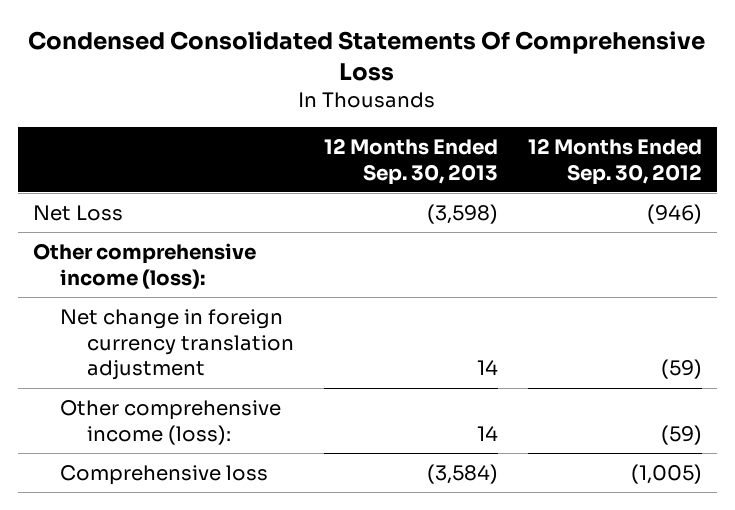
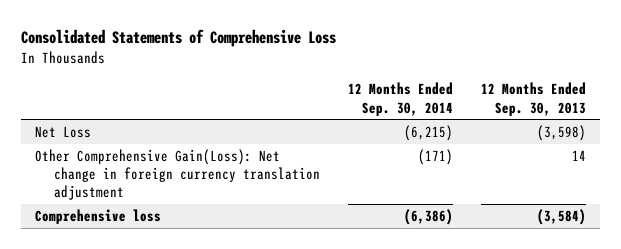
- Condensed Consolidated Statements Of Comprehensive Loss
+ Consolidated Statements of Comprehensive Loss
- | 12 Months Ended Sep. 30, 2013 | 12 Months Ended Sep. 30, 2012
+ | 12 Months Ended Sep. 30, 2014 | 12 Months Ended Sep. 30, 2013
- Other comprehensive income (loss):
- Net change in foreign currency translation adjustment | 14 | (59)
- Other comprehensive income (loss): | 14 | (59)
+ Other Comprehensive Gain(Loss): Net change in foreign currency translation adjustment | (171) | 14

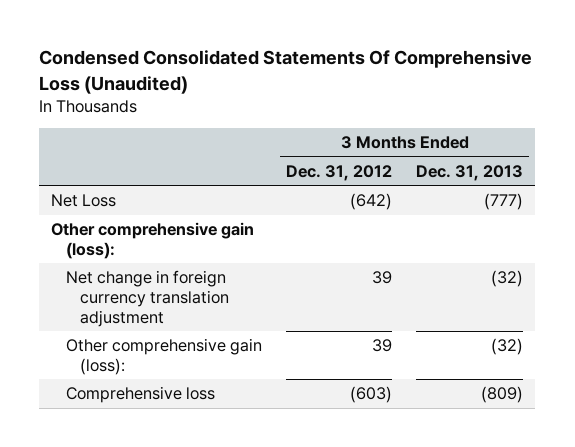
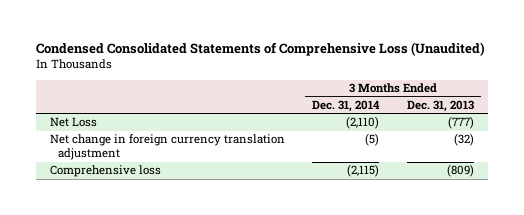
- Condensed Consolidated Statements Of Comprehensive Loss (Unaudited)
+ Condensed Consolidated Statements of Comprehensive Loss (Unaudited)
- | 3 Months Ended Dec. 31, 2012 | 3 Months Ended Dec. 31, 2013
+ | 3 Months Ended Dec. 31, 2014 | 3 Months Ended Dec. 31, 2013
- Other comprehensive gain (loss):
- Other comprehensive gain (loss): | 39 | (32)

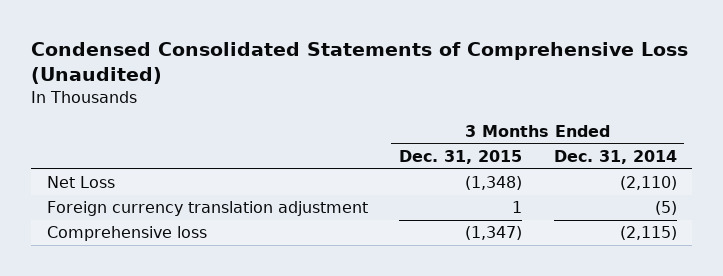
- | 3 Months Ended Dec. 31, 2014 | 3 Months Ended Dec. 31, 2013
+ | 3 Months Ended Dec. 31, 2015 | 3 Months Ended Dec. 31, 2014
- Net change in foreign currency translation adjustment | (5) | (32)
+ Foreign currency translation adjustment | 1 | (5)

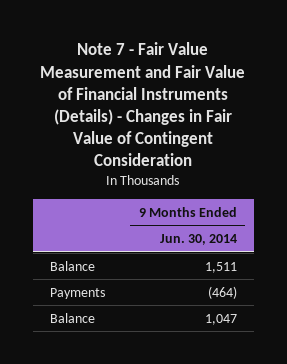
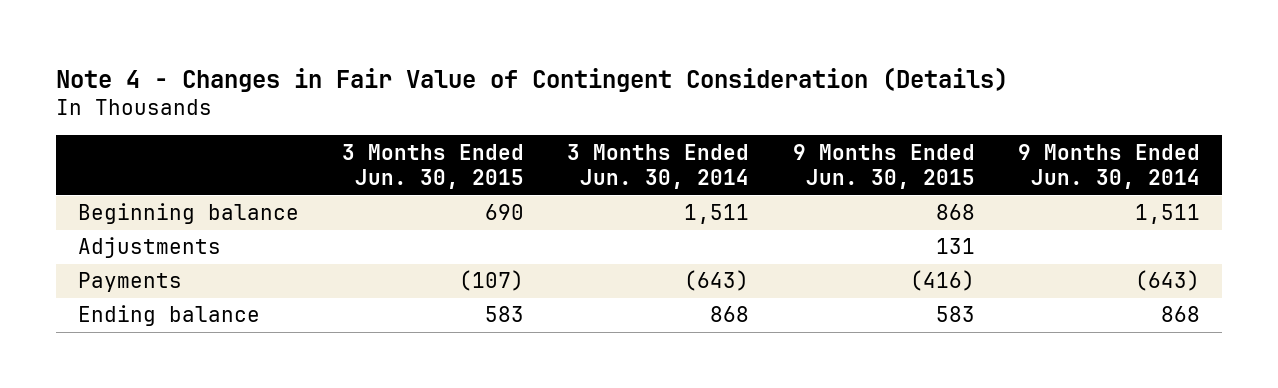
- Note 7 - Fair Value Measurement and Fair Value of Financial Instruments (Details) - Changes in Fair Value of Contingent Consideration
+ Note 4 - Changes in Fair Value of Contingent Consideration (Details)
- | 9 Months Ended Jun. 30, 2014
+ | 3 Months Ended Jun. 30, 2015 | 3 Months Ended Jun. 30, 2014 | 9 Months Ended Jun. 30, 2015 | 9 Months Ended Jun. 30, 2014
- Balance | 1,511
- Payments | (464)
- Balance | 1,047
+ Beginning balance | 690 | 1,511 | 868 | 1,511
+ Adjustments | | | 131 |
+ Payments | (107) | (643) | (416) | (643)
+ Ending balance | 583 | 868 | 583 | 868

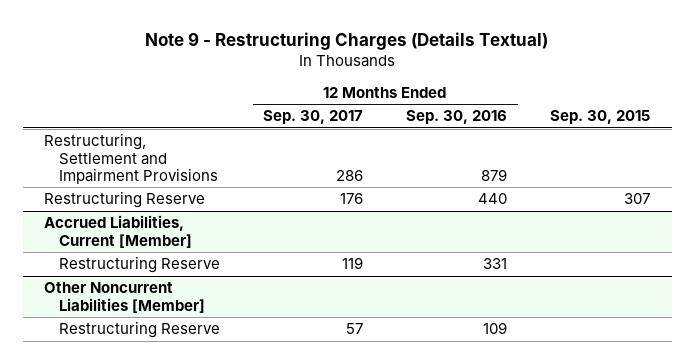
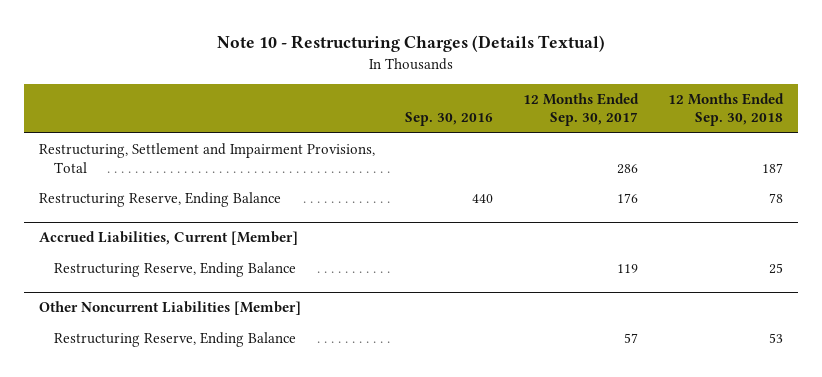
- Note 9 - Restructuring Charges (Details Textual)
+ Note 10 - Restructuring Charges (Details Textual)
- | 12 Months Ended Sep. 30, 2017 | 12 Months Ended Sep. 30, 2016 | Sep. 30, 2015
+ | Sep. 30, 2016 | 12 Months Ended Sep. 30, 2017 | 12 Months Ended Sep. 30, 2018
- Restructuring, Settlement and Impairment Provisions | 286 | 879 |
- Restructuring Reserve | 176 | 440 | 307
+ Restructuring, Settlement and Impairment Provisions, Total | | 286 | 187
+ Restructuring Reserve, Ending Balance | 440 | 176 | 78
@ Accrued Liabilities, Current [Member]
- Restructuring Reserve | 119 | 331 |
+ Restructuring Reserve, Ending Balance | | 119 | 25
@ Other Noncurrent Liabilities [Member]
- Restructuring Reserve | 57 | 109 |
+ Restructuring Reserve, Ending Balance | | 57 | 53

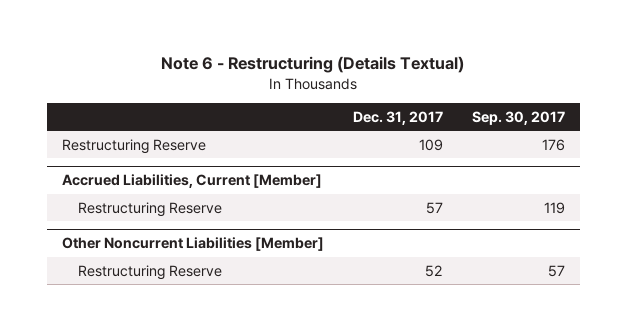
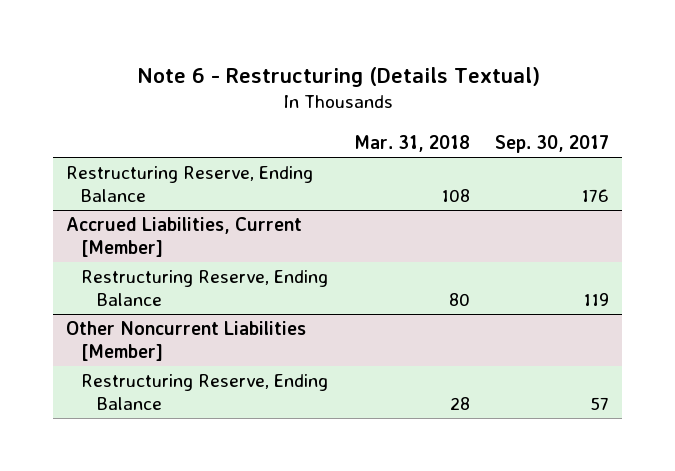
- | Dec. 31, 2017 | Sep. 30, 2017
+ | Mar. 31, 2018 | Sep. 30, 2017
- Restructuring Reserve | 109 | 176
+ Restructuring Reserve, Ending Balance | 108 | 176
@ Accrued Liabilities, Current [Member]
- Restructuring Reserve | 57 | 119
+ Restructuring Reserve, Ending Balance | 80 | 119
@ Other Noncurrent Liabilities [Member]
- Restructuring Reserve | 52 | 57
+ Restructuring Reserve, Ending Balance | 28 | 57

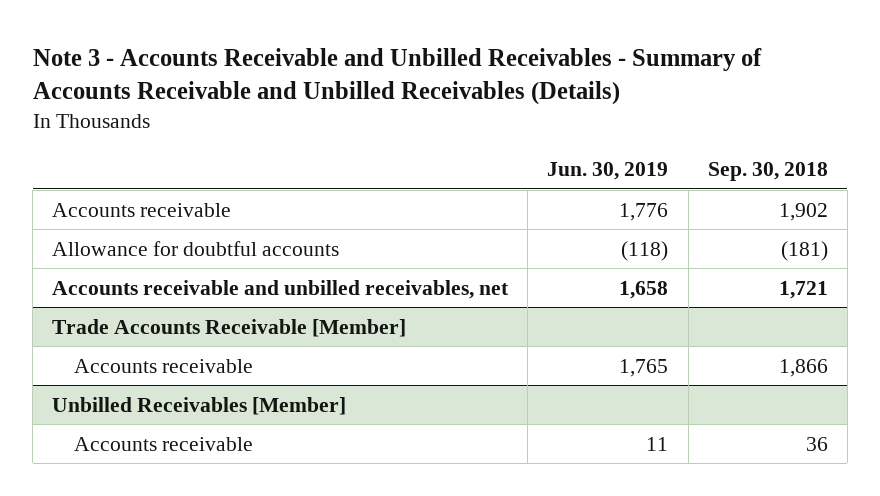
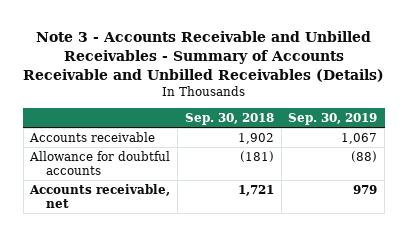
- | Jun. 30, 2019 | Sep. 30, 2018
+ | Sep. 30, 2018 | Sep. 30, 2019
- Accounts receivable and unbilled receivables, net | 1,658 | 1,721
- Trade Accounts Receivable [Member]
- Accounts receivable | 1,765 | 1,866
- Unbilled Receivables [Member]
- Accounts receivable | 11 | 36
+ Accounts receivable, net | 1,721 | 979

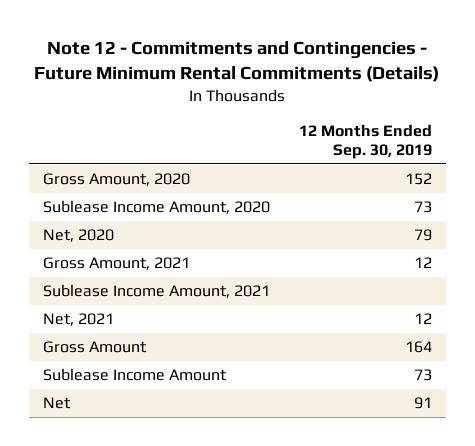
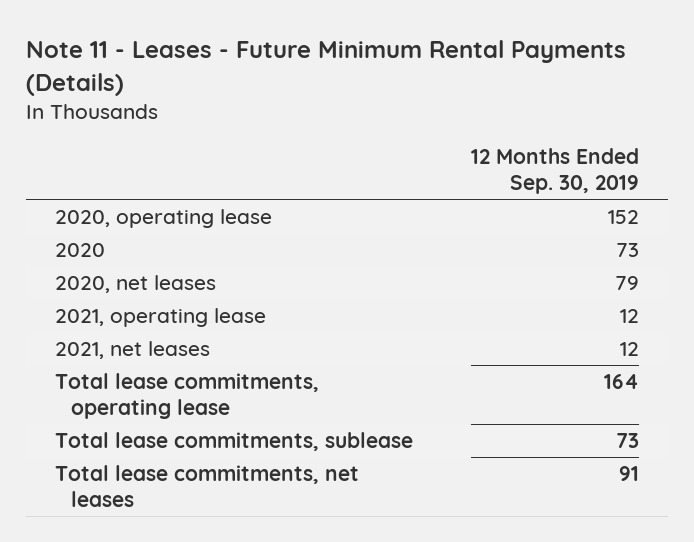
- Note 12 - Commitments and Contingencies - Future Minimum Rental Commitments (Details)
+ Note 11 - Leases - Future Minimum Rental Payments (Details)
- Gross Amount, 2020 | 152
- Sublease Income Amount, 2020 | 73
- Net, 2020 | 79
- Gross Amount, 2021 | 12
- Sublease Income Amount, 2021
- Net, 2021 | 12
- Gross Amount | 164
- Sublease Income Amount | 73
- Net | 91
+ 2020, operating lease | 152
+ 2020 | 73
+ 2020, net leases | 79
+ 2021, operating lease | 12
+ 2021, net leases | 12
+ Total lease commitments, operating lease | 164
+ Total lease commitments, sublease | 73
+ Total lease commitments, net leases | 91

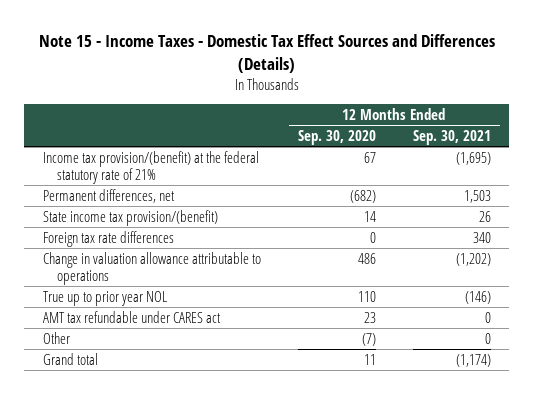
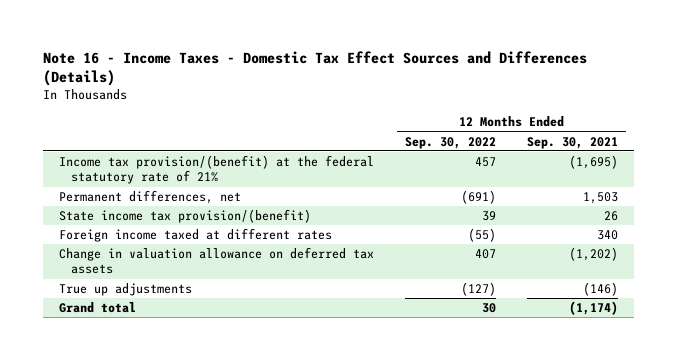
- Note 15 - Income Taxes - Domestic Tax Effect Sources and Differences (Details)
+ Note 16 - Income Taxes - Domestic Tax Effect Sources and Differences (Details)
- | 12 Months Ended Sep. 30, 2020 | 12 Months Ended Sep. 30, 2021
+ | 12 Months Ended Sep. 30, 2022 | 12 Months Ended Sep. 30, 2021
- Foreign tax rate differences | 0 | 340
- Change in valuation allowance attributable to operations | 486 | (1,202)
- True up to prior year NOL | 110 | (146)
- AMT tax refundable under CARES act | 23 | 0
- Other | (7) | 0
+ Foreign income taxed at different rates | (55) | 340
+ Change in valuation allowance on deferred tax assets | 407 | (1,202)
+ True up adjustments | (127) | (146)

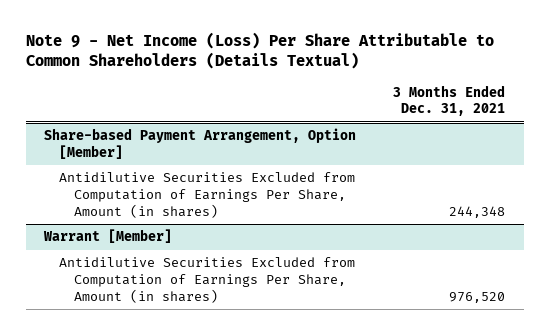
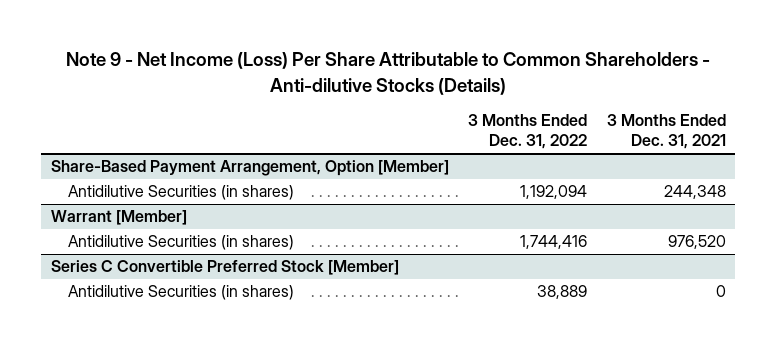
- Note 9 - Net Income (Loss) Per Share Attributable to Common Shareholders (Details Textual)
+ Note 9 - Net Income (Loss) Per Share Attributable to Common Shareholders - Anti-dilutive Stocks (Details)
- | 3 Months Ended Dec. 31, 2021
+ | 3 Months Ended Dec. 31, 2022 | 3 Months Ended Dec. 31, 2021
- Share-based Payment Arrangement, Option [Member]
- Antidilutive Securities Excluded from Computation of Earnings Per Share, Amount (in shares) | 244,348
+ Share-Based Payment Arrangement, Option [Member]
+ Antidilutive Securities (in shares) | 1,192,094 | 244,348
@ Warrant [Member]
- Antidilutive Securities Excluded from Computation of Earnings Per Share, Amount (in shares) | 976,520
+ Antidilutive Securities (in shares) | 1,744,416 | 976,520
+ Series C Convertible Preferred Stock [Member]
+ Antidilutive Securities (in shares) | 38,889 | 0

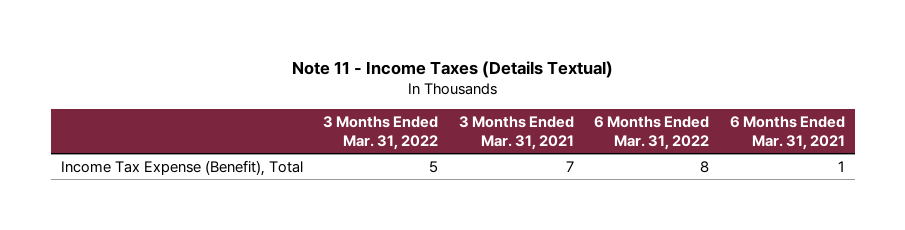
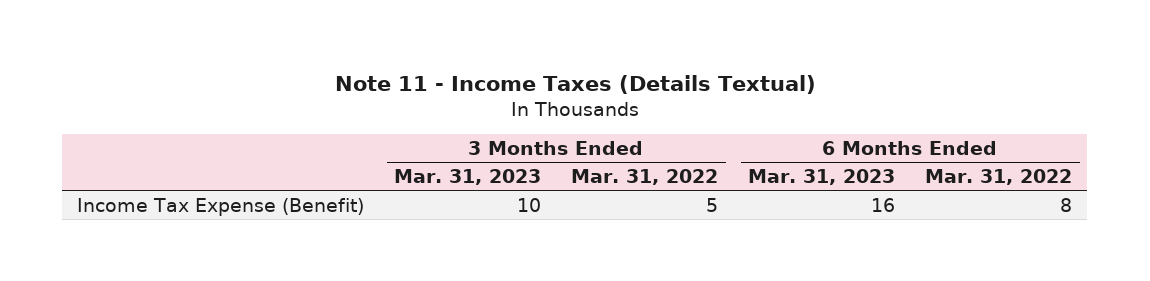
- | 3 Months Ended Mar. 31, 2022 | 3 Months Ended Mar. 31, 2021 | 6 Months Ended Mar. 31, 2022 | 6 Months Ended Mar. 31, 2021
+ | 3 Months Ended Mar. 31, 2023 | 3 Months Ended Mar. 31, 2022 | 6 Months Ended Mar. 31, 2023 | 6 Months Ended Mar. 31, 2022
- Income Tax Expense (Benefit), Total | 5 | 7 | 8 | 1
+ Income Tax Expense (Benefit) | 10 | 5 | 16 | 8

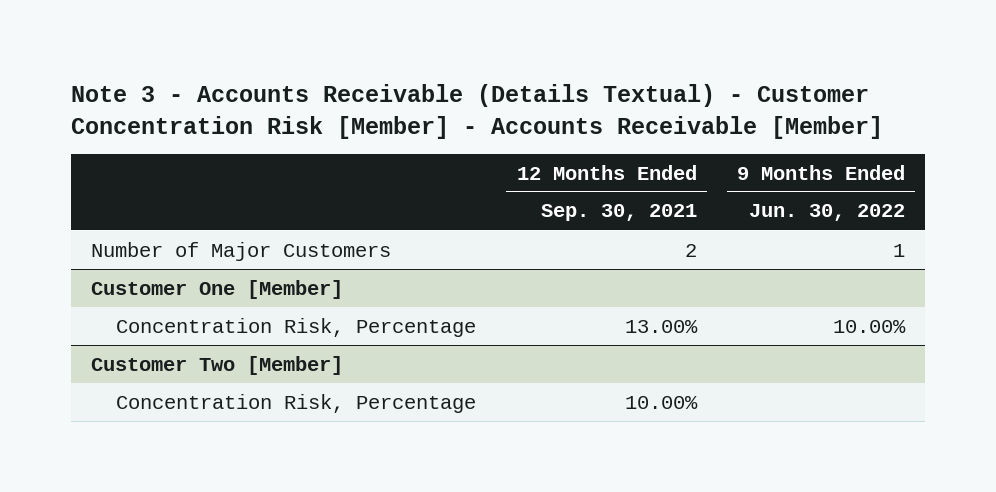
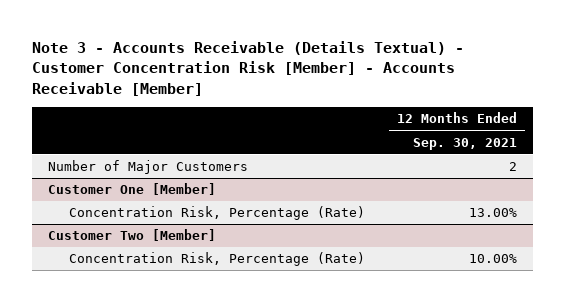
- | 12 Months Ended Sep. 30, 2021 | 9 Months Ended Jun. 30, 2022
+ | 12 Months Ended Sep. 30, 2021
@ Customer One [Member]
- Concentration Risk, Percentage | 13.00% | 10.00%
+ Concentration Risk, Percentage (Rate) | 13.00%
@ Customer Two [Member]
- Concentration Risk, Percentage | 10.00% |
+ Concentration Risk, Percentage (Rate) | 10.00%

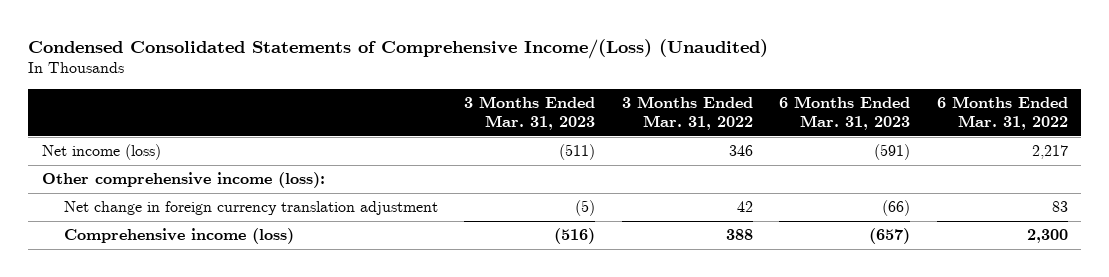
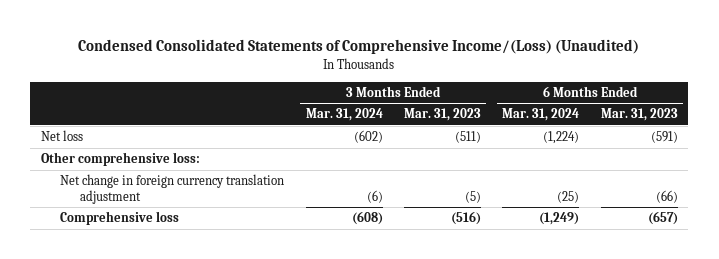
- | 3 Months Ended Mar. 31, 2023 | 3 Months Ended Mar. 31, 2022 | 6 Months Ended Mar. 31, 2023 | 6 Months Ended Mar. 31, 2022
+ | 3 Months Ended Mar. 31, 2024 | 3 Months Ended Mar. 31, 2023 | 6 Months Ended Mar. 31, 2024 | 6 Months Ended Mar. 31, 2023
- Net income (loss) | (511) | 346 | (591) | 2,217
- Other comprehensive income (loss):
+ Net loss | (602) | (511) | (1,224) | (591)
+ Other comprehensive loss:
- Comprehensive income (loss) | (516) | 388 | (657) | 2,300
+ Comprehensive loss | (608) | (516) | (1,249) | (657)

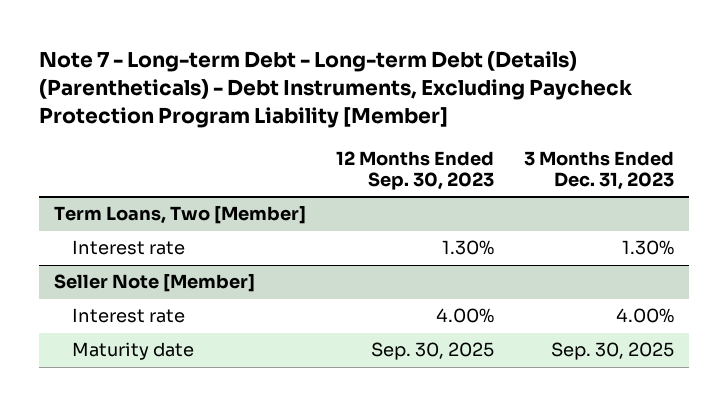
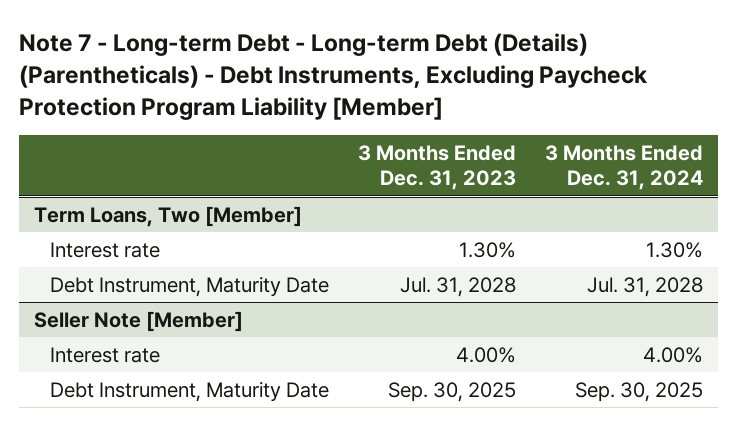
- | 12 Months Ended Sep. 30, 2023 | 3 Months Ended Dec. 31, 2023
+ | 3 Months Ended Dec. 31, 2023 | 3 Months Ended Dec. 31, 2024
@ Term Loans, Two [Member]
+ Debt Instrument, Maturity Date | Jul. 31, 2028 | Jul. 31, 2028
@ Seller Note [Member]
- Maturity date | Sep. 30, 2025 | Sep. 30, 2025
+ Debt Instrument, Maturity Date | Sep. 30, 2025 | Sep. 30, 2025

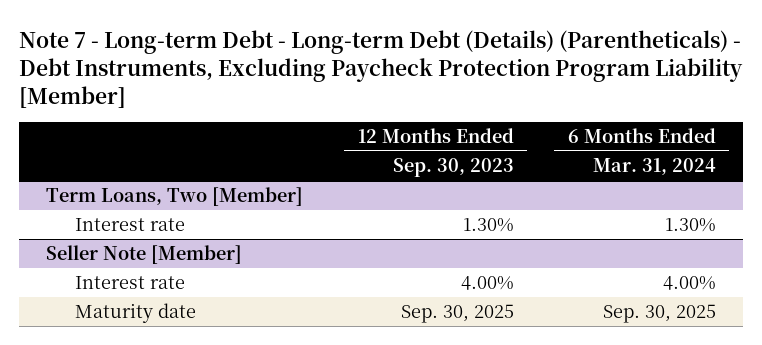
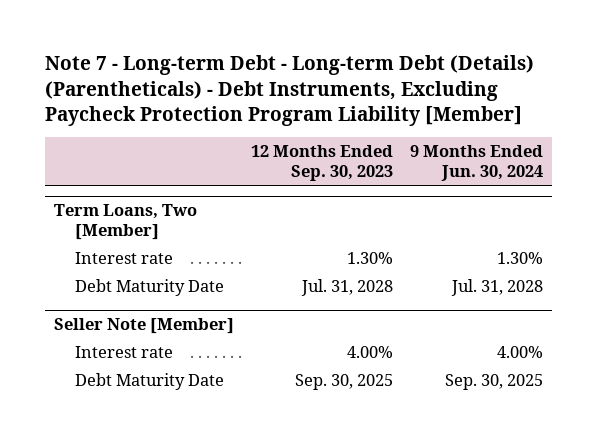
- | 12 Months Ended Sep. 30, 2023 | 6 Months Ended Mar. 31, 2024
+ | 12 Months Ended Sep. 30, 2023 | 9 Months Ended Jun. 30, 2024
@ Term Loans, Two [Member]
+ Debt Maturity Date | Jul. 31, 2028 | Jul. 31, 2028
@ Seller Note [Member]
- Maturity date | Sep. 30, 2025 | Sep. 30, 2025
+ Debt Maturity Date | Sep. 30, 2025 | Sep. 30, 2025

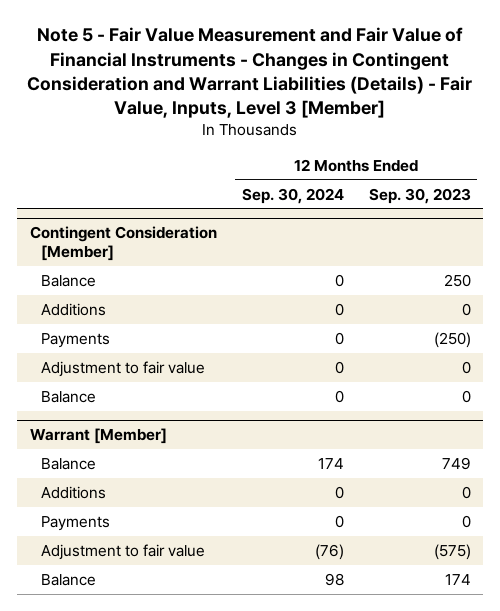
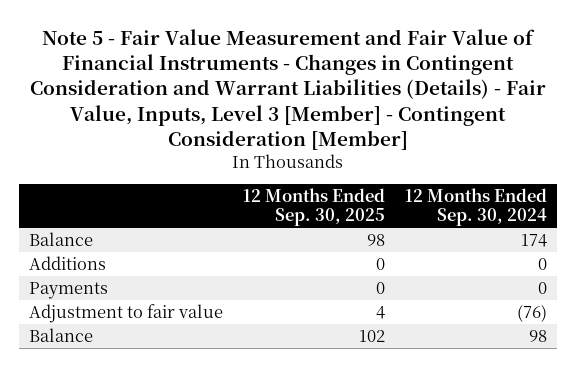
- Note 5 - Fair Value Measurement and Fair Value of Financial Instruments - Changes in Contingent Consideration and Warrant Liabilities (Details) - Fair Value, Inputs, Level 3 [Member]
+ Note 5 - Fair Value Measurement and Fair Value of Financial Instruments - Changes in Contingent Consideration and Warrant Liabilities (Details) - Fair Value, Inputs, Level 3 [Member] - Contingent Consideration [Member]
- | 12 Months Ended Sep. 30, 2024 | 12 Months Ended Sep. 30, 2023
+ | 12 Months Ended Sep. 30, 2025 | 12 Months Ended Sep. 30, 2024
- Contingent Consideration [Member]
- Balance | 0 | 250
- Additions | 0 | 0
- Payments | 0 | (250)
- Adjustment to fair value | 0 | 0
- Balance | 0 | 0
- Warrant [Member]

